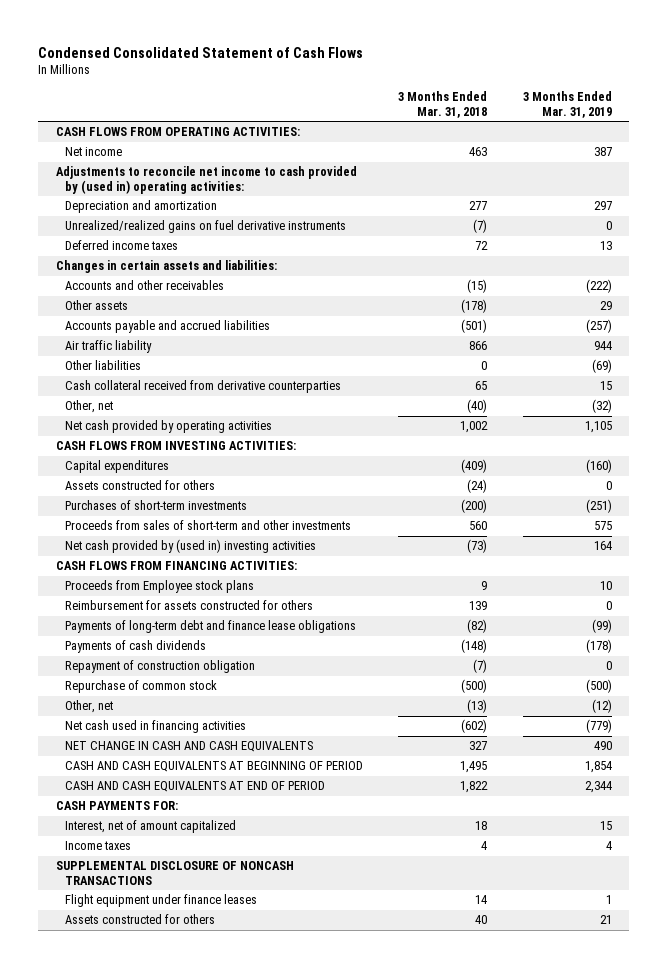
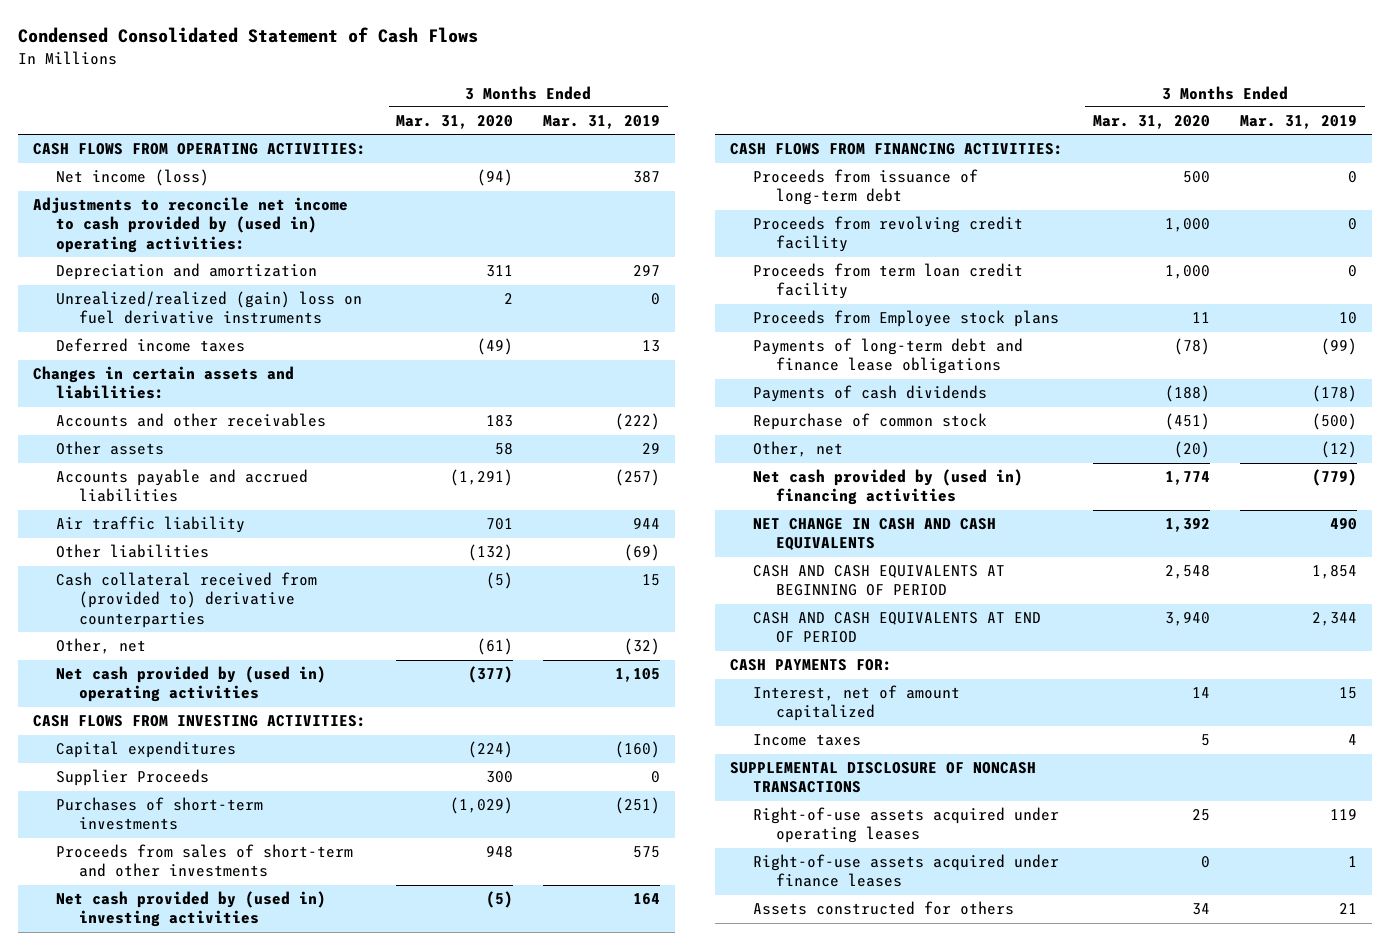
- | 3 Months Ended Mar. 31, 2018 | 3 Months Ended Mar. 31, 2019
+ | 3 Months Ended Mar. 31, 2020 | 3 Months Ended Mar. 31, 2019
- Net income | 463 | 387
+ Net income (loss) | (94) | 387
- Unrealized/realized gains on fuel derivative instruments | (7) | 0
+ Unrealized/realized (gain) loss on fuel derivative instruments | 2 | 0
- Cash collateral received from derivative counterparties | 65 | 15
+ Cash collateral received from (provided to) derivative counterparties | (5) | 15
- Net cash provided by operating activities | 1,002 | 1,105
+ Net cash provided by (used in) operating activities | (377) | 1,105
- Assets constructed for others | (24) | 0
+ Supplier Proceeds | 300 | 0
+ Proceeds from issuance of long-term debt | 500 | 0
+ Proceeds from revolving credit facility | 1,000 | 0
+ Proceeds from term loan credit facility | 1,000 | 0
- Reimbursement for assets constructed for others | 139 | 0
- Repayment of construction obligation | (7) | 0
- Net cash used in financing activities | (602) | (779)
+ Net cash provided by (used in) financing activities | 1,774 | (779)
- Flight equipment under finance leases | 14 | 1
+ Right-of-use assets acquired under operating leases | 25 | 119
+ Right-of-use assets acquired under finance leases | 0 | 1

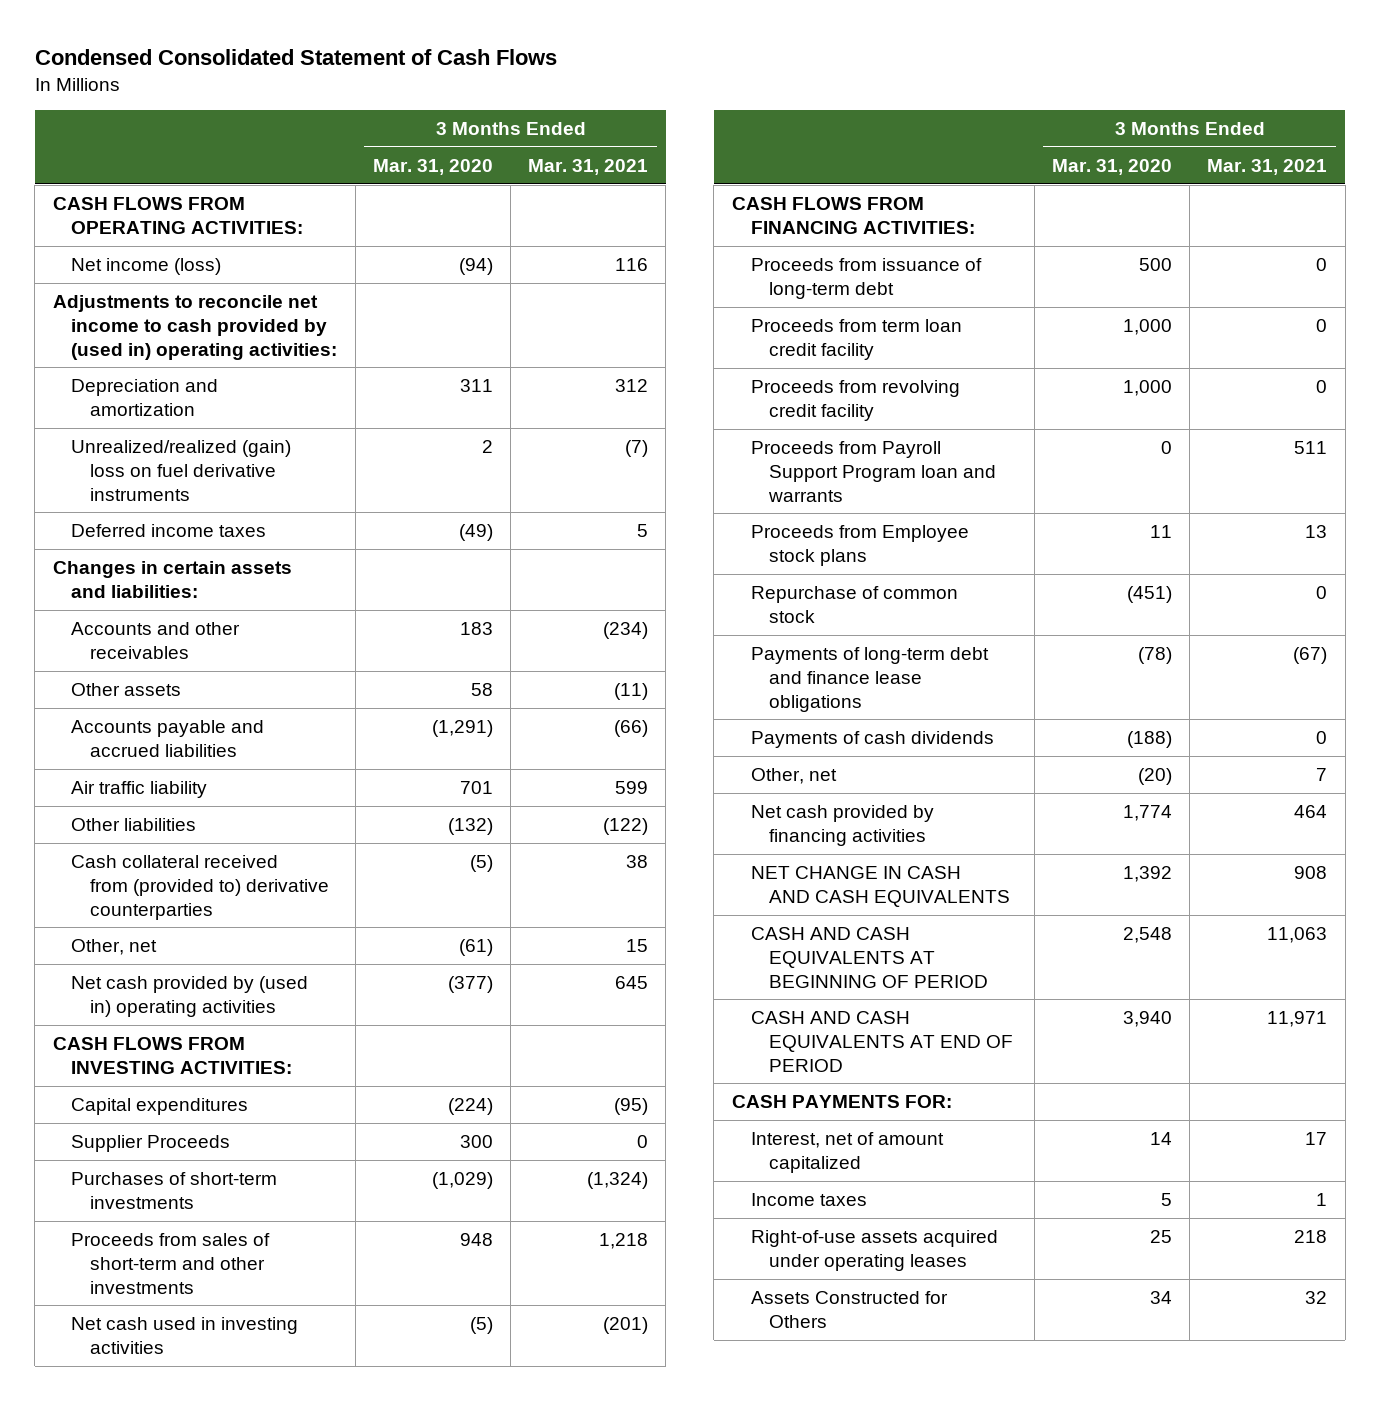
- | 3 Months Ended Mar. 31, 2020 | 3 Months Ended Mar. 31, 2019
+ | 3 Months Ended Mar. 31, 2020 | 3 Months Ended Mar. 31, 2021
- Net cash provided by (used in) investing activities | (5) | 164
+ Net cash used in investing activities | (5) | (201)
moved down: Proceeds from revolving credit facility | 1,000 | 0
+ Proceeds from Payroll Support Program loan and warrants | 0 | 511
moved up: Repurchase of common stock | (451) | 0
- Net cash provided by (used in) financing activities | 1,774 | (779)
+ Net cash provided by financing activities | 1,774 | 464
- SUPPLEMENTAL DISCLOSURE OF NONCASH TRANSACTIONS
- Right-of-use assets acquired under finance leases | 0 | 1
- Assets constructed for others | 34 | 21
+ Assets Constructed for Others | 34 | 32

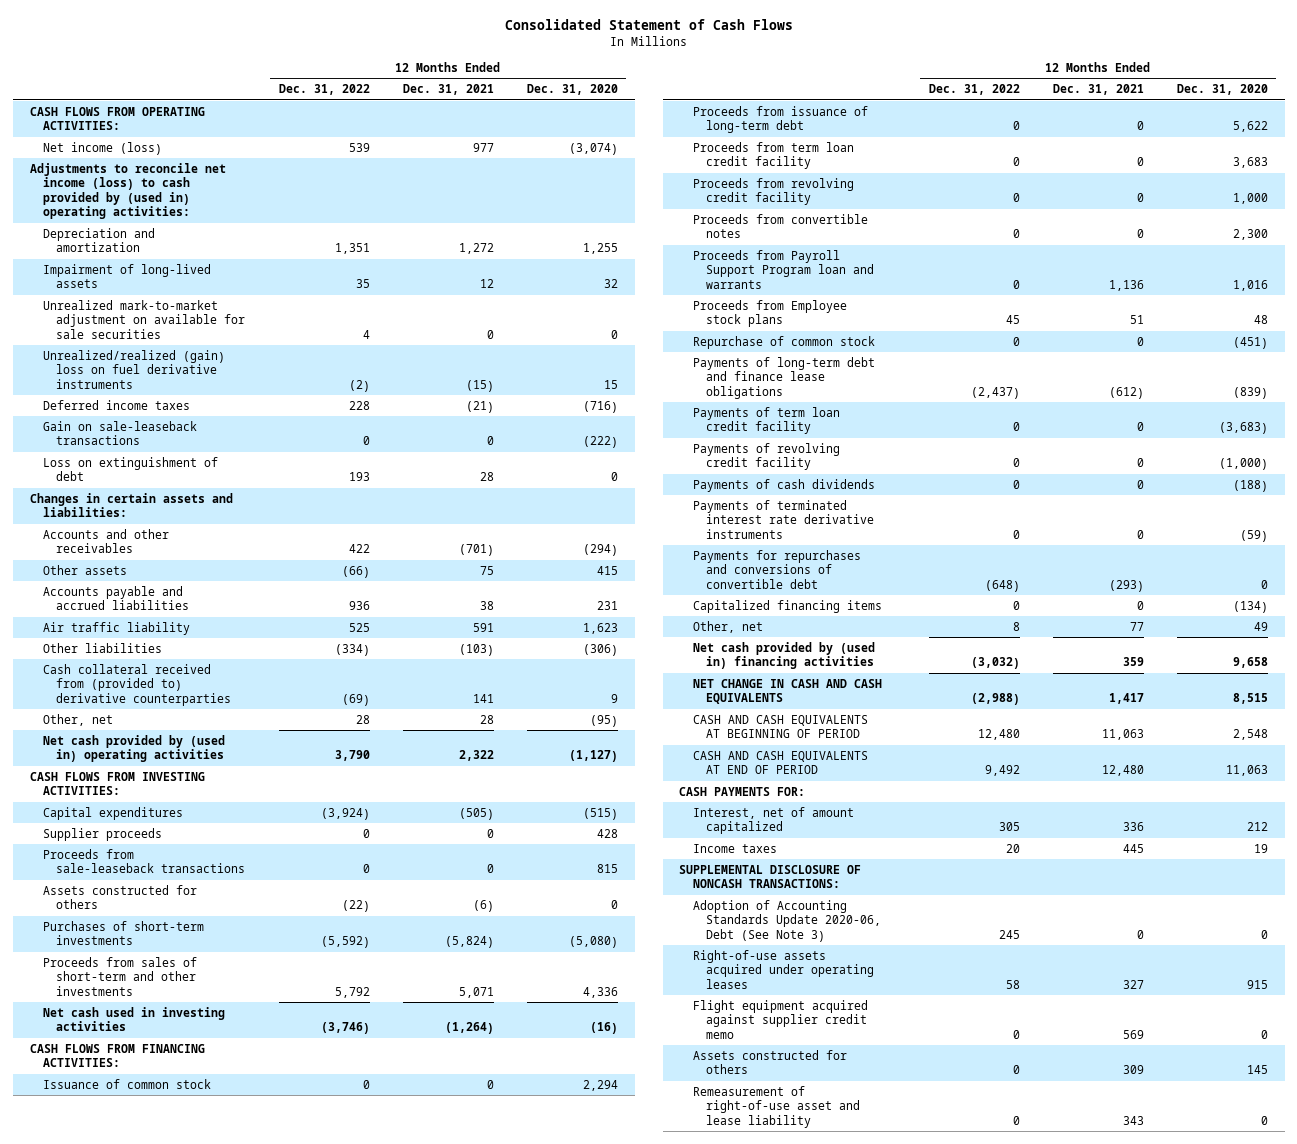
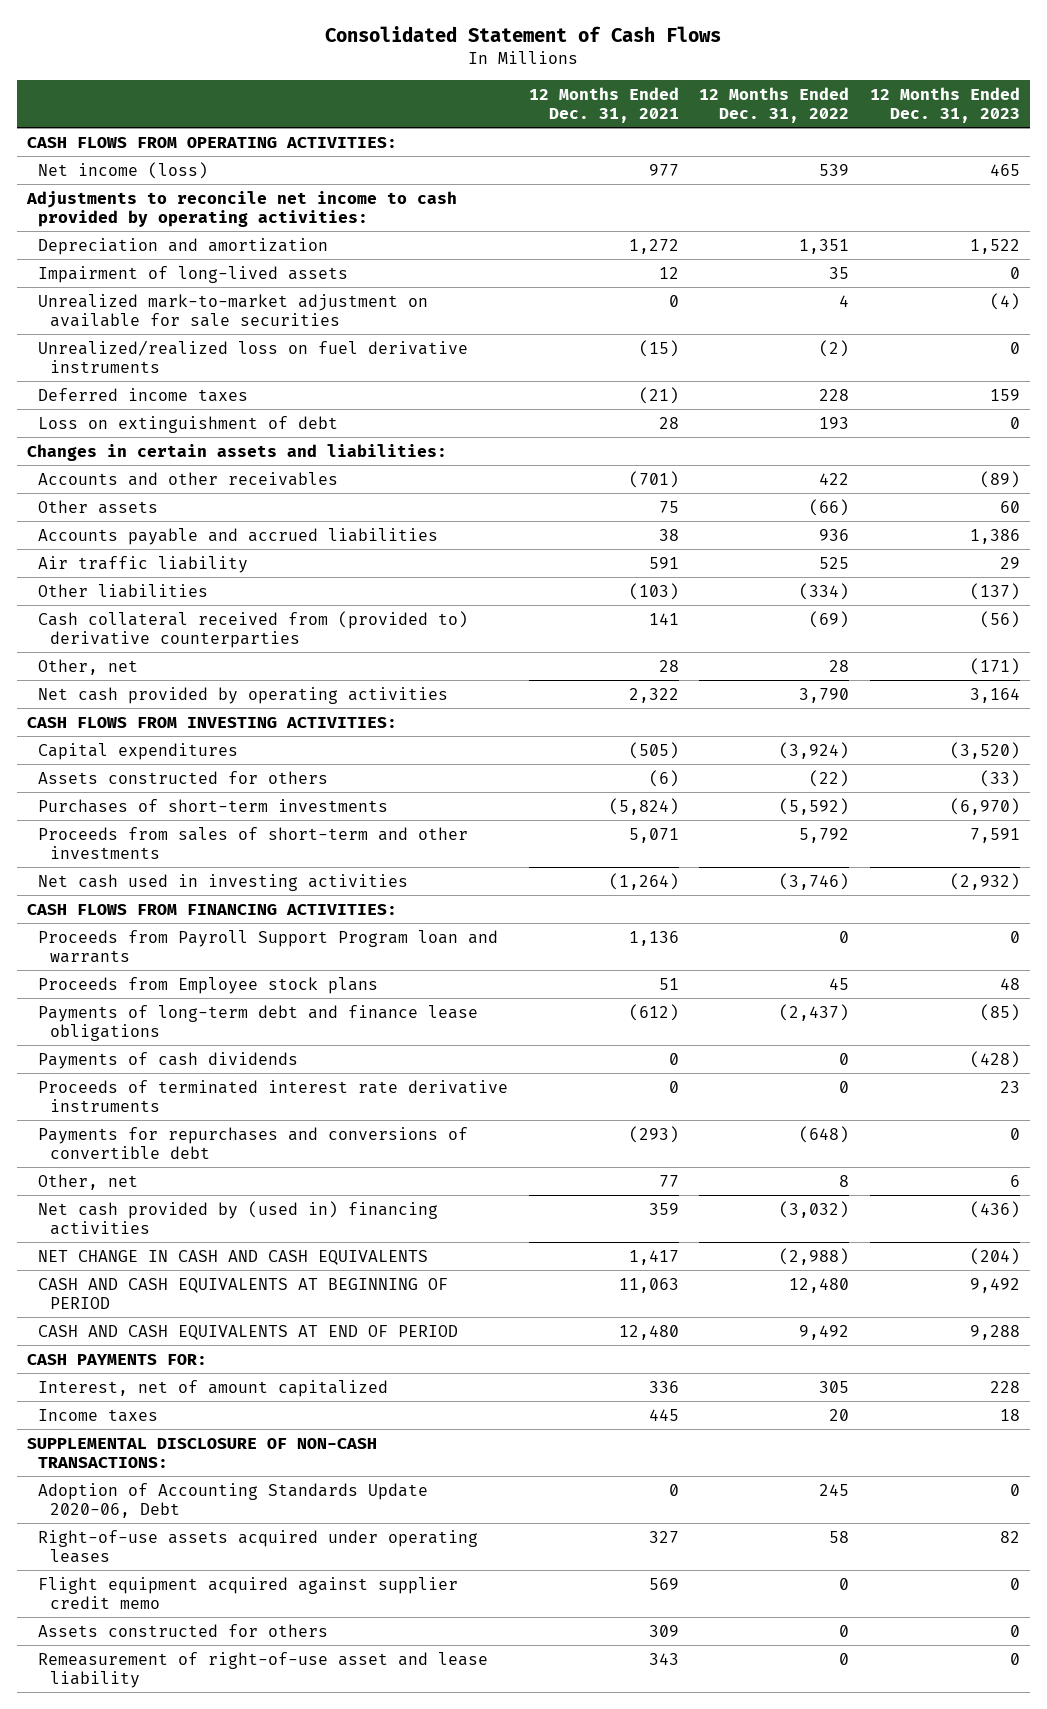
- | 12 Months Ended Dec. 31, 2022 | 12 Months Ended Dec. 31, 2021 | 12 Months Ended Dec. 31, 2020
+ | 12 Months Ended Dec. 31, 2021 | 12 Months Ended Dec. 31, 2022 | 12 Months Ended Dec. 31, 2023
- Adjustments to reconcile net income (loss) to cash provided by (used in) operating activities:
+ Adjustments to reconcile net income to cash provided by operating activities:
- Unrealized/realized (gain) loss on fuel derivative instruments | (2) | (15) | 15
+ Unrealized/realized loss on fuel derivative instruments | (15) | (2) | 0
- Gain on sale-leaseback transactions | 0 | 0 | (222)
- Net cash provided by (used in) operating activities | 3,790 | 2,322 | (1,127)
+ Net cash provided by operating activities | 2,322 | 3,790 | 3,164
- Supplier proceeds | 0 | 0 | 428
- Proceeds from sale-leaseback transactions | 0 | 0 | 815
- Issuance of common stock | 0 | 0 | 2,294
- Proceeds from issuance of long-term debt | 0 | 0 | 5,622
- Proceeds from term loan credit facility | 0 | 0 | 3,683
- Proceeds from revolving credit facility | 0 | 0 | 1,000
- Proceeds from convertible notes | 0 | 0 | 2,300
- Repurchase of common stock | 0 | 0 | (451)
- Payments of term loan credit facility | 0 | 0 | (3,683)
- Payments of revolving credit facility | 0 | 0 | (1,000)
- Payments of terminated interest rate derivative instruments | 0 | 0 | (59)
+ Proceeds of terminated interest rate derivative instruments | 0 | 0 | 23
- Capitalized financing items | 0 | 0 | (134)
- SUPPLEMENTAL DISCLOSURE OF NONCASH TRANSACTIONS:
- Adoption of Accounting Standards Update 2020-06, Debt (See Note 3) | 245 | 0 | 0
+ SUPPLEMENTAL DISCLOSURE OF NON-CASH TRANSACTIONS:
+ Adoption of Accounting Standards Update 2020-06, Debt | 0 | 245 | 0

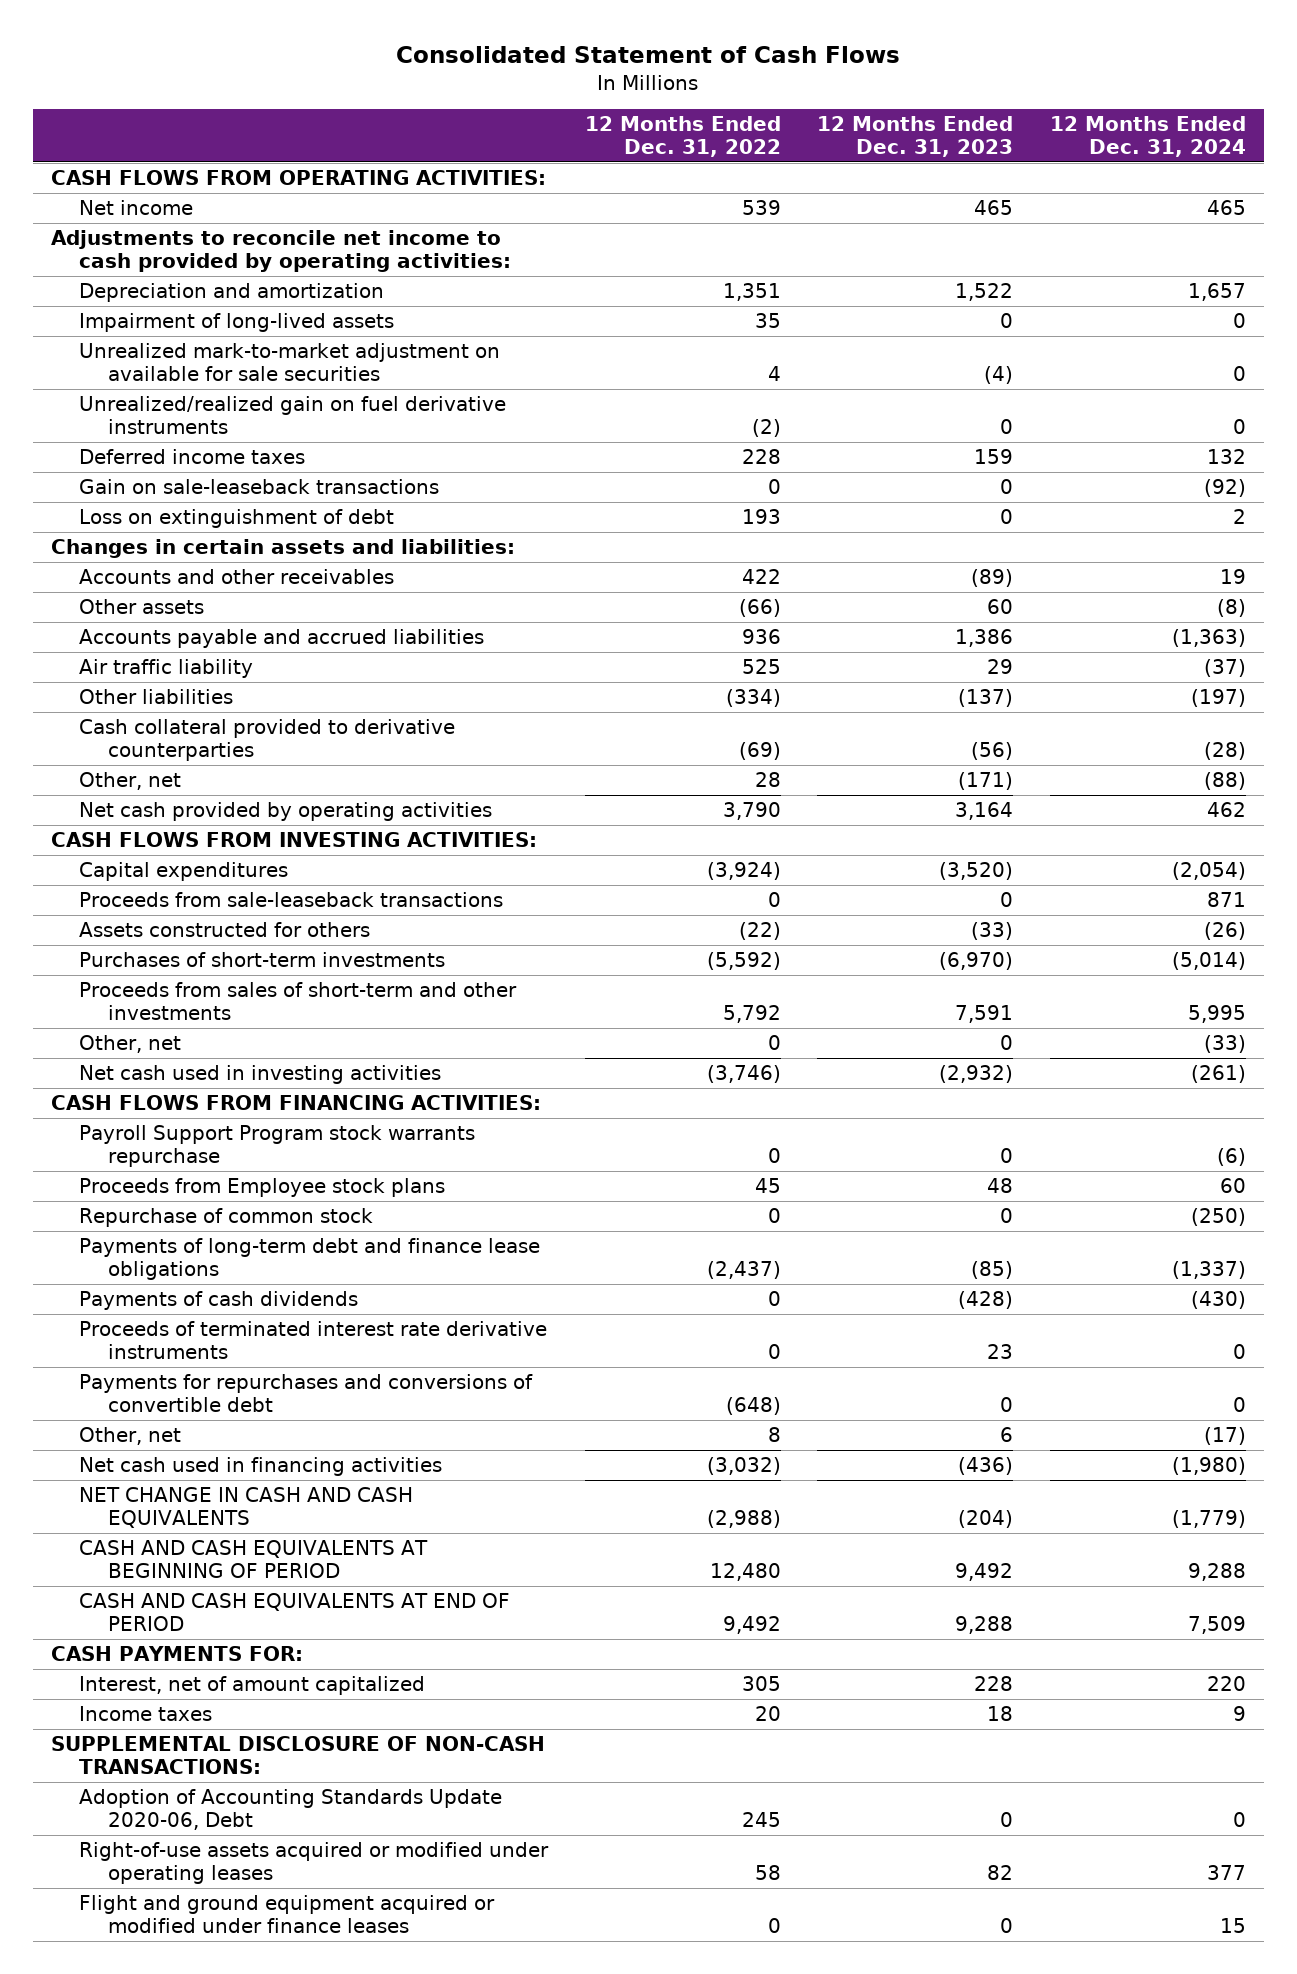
- | 12 Months Ended Dec. 31, 2021 | 12 Months Ended Dec. 31, 2022 | 12 Months Ended Dec. 31, 2023
+ | 12 Months Ended Dec. 31, 2022 | 12 Months Ended Dec. 31, 2023 | 12 Months Ended Dec. 31, 2024
- Net income (loss) | 977 | 539 | 465
+ Net income | 539 | 465 | 465
- Unrealized/realized loss on fuel derivative instruments | (15) | (2) | 0
+ Unrealized/realized gain on fuel derivative instruments | (2) | 0 | 0
+ Gain on sale-leaseback transactions | 0 | 0 | (92)
- Cash collateral received from (provided to) derivative counterparties | 141 | (69) | (56)
+ Cash collateral provided to derivative counterparties | (69) | (56) | (28)
+ Proceeds from sale-leaseback transactions | 0 | 0 | 871
+ Other, net | 0 | 0 | (33)
- Proceeds from Payroll Support Program loan and warrants | 1,136 | 0 | 0
+ Payroll Support Program stock warrants repurchase | 0 | 0 | (6)
+ Repurchase of common stock | 0 | 0 | (250)
- Net cash provided by (used in) financing activities | 359 | (3,032) | (436)
+ Net cash used in financing activities | (3,032) | (436) | (1,980)
- Right-of-use assets acquired under operating leases | 327 | 58 | 82
- Flight equipment acquired against supplier credit memo | 569 | 0 | 0
- Assets constructed for others | 309 | 0 | 0
- Remeasurement of right-of-use asset and lease liability | 343 | 0 | 0
+ Right-of-use assets acquired or modified under operating leases | 58 | 82 | 377
+ Flight and ground equipment acquired or modified under finance leases | 0 | 0 | 15

